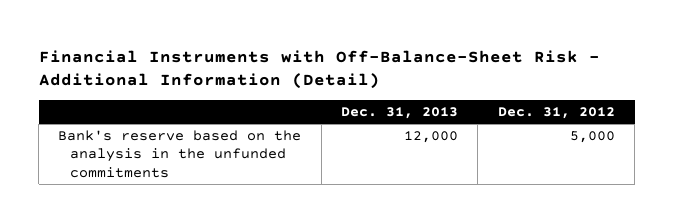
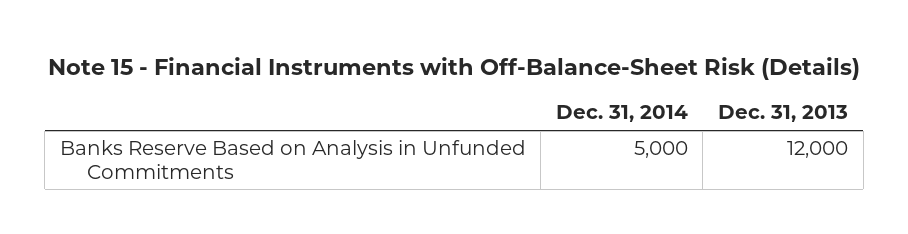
- Financial Instruments with Off-Balance-Sheet Risk - Additional Information (Detail)
+ Note 15 - Financial Instruments with Off-Balance-Sheet Risk (Details)
- | Dec. 31, 2013 | Dec. 31, 2012
+ | Dec. 31, 2014 | Dec. 31, 2013
- Bank's reserve based on the analysis in the unfunded commitments | 12,000 | 5,000
+ Banks Reserve Based on Analysis in Unfunded Commitments | 5,000 | 12,000

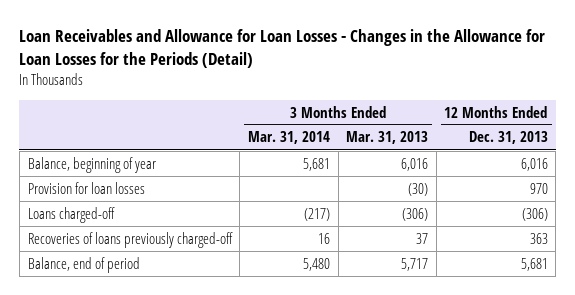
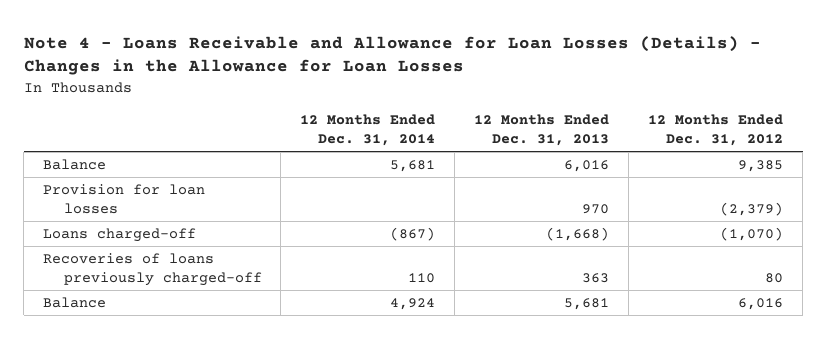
- Loan Receivables and Allowance for Loan Losses - Changes in the Allowance for Loan Losses for the Periods (Detail)
+ Note 4 - Loans Receivable and Allowance for Loan Losses (Details) - Changes in the Allowance for Loan Losses
- | 3 Months Ended Mar. 31, 2014 | 3 Months Ended Mar. 31, 2013 | 12 Months Ended Dec. 31, 2013
+ | 12 Months Ended Dec. 31, 2014 | 12 Months Ended Dec. 31, 2013 | 12 Months Ended Dec. 31, 2012
- Balance, beginning of year | 5,681 | 6,016 | 6,016
+ Balance | 5,681 | 6,016 | 9,385
- Loans charged-off | (217) | (306) | (306)
+ Loans charged-off | (867) | (1,668) | (1,070)
- Balance, end of period | 5,480 | 5,717 | 5,681
+ Balance | 4,924 | 5,681 | 6,016

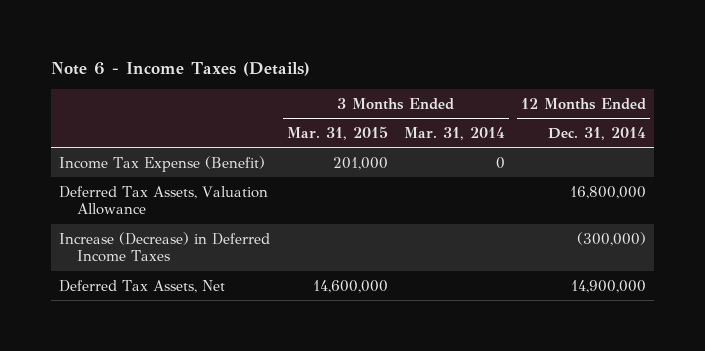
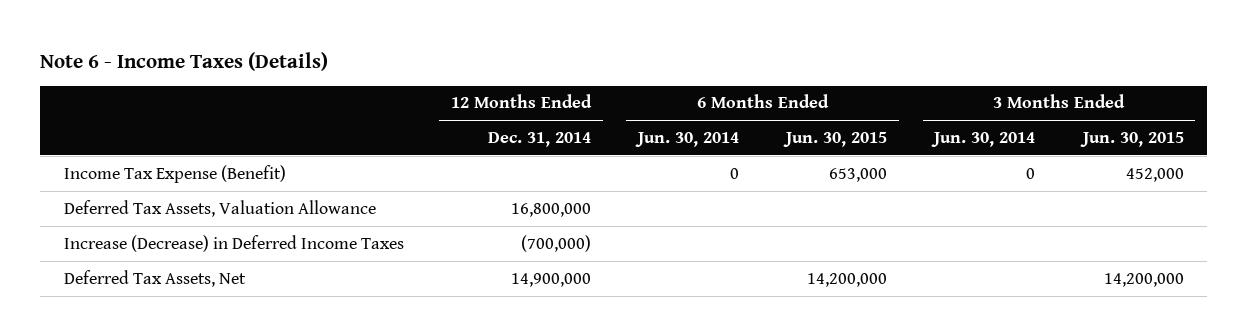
- | 3 Months Ended Mar. 31, 2015 | 3 Months Ended Mar. 31, 2014 | 12 Months Ended Dec. 31, 2014
+ | 12 Months Ended Dec. 31, 2014 | 6 Months Ended Jun. 30, 2014 | 6 Months Ended Jun. 30, 2015 | 3 Months Ended Jun. 30, 2014 | 3 Months Ended Jun. 30, 2015
- Increase (Decrease) in Deferred Income Taxes | | | (300,000)
+ Increase (Decrease) in Deferred Income Taxes | (700,000) | | | |

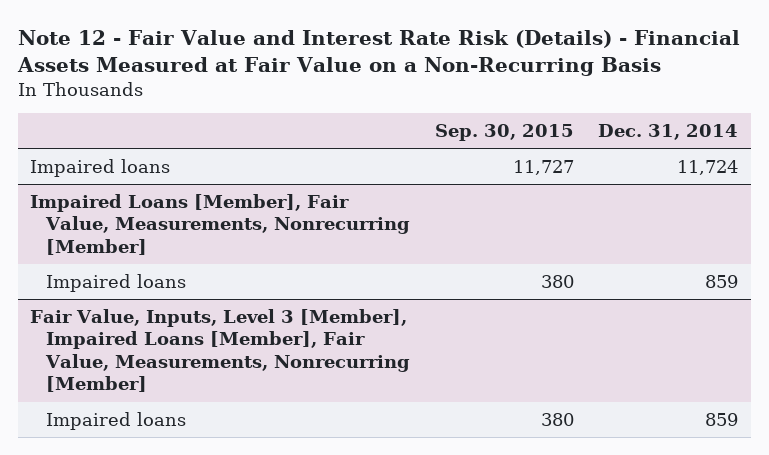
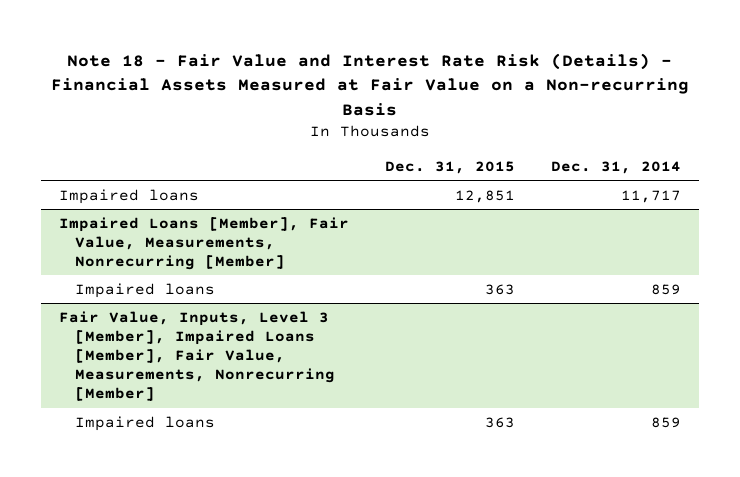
- Note 12 - Fair Value and Interest Rate Risk (Details) - Financial Assets Measured at Fair Value on a Non-Recurring Basis
+ Note 18 - Fair Value and Interest Rate Risk (Details) - Financial Assets Measured at Fair Value on a Non-recurring Basis
- | Sep. 30, 2015 | Dec. 31, 2014
+ | Dec. 31, 2015 | Dec. 31, 2014
- Impaired loans | 11,727 | 11,724
+ Impaired loans | 12,851 | 11,717

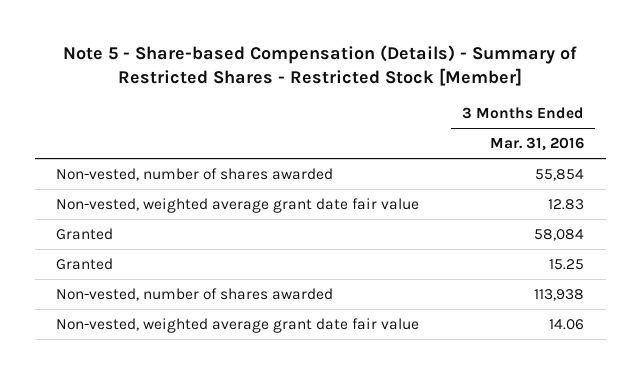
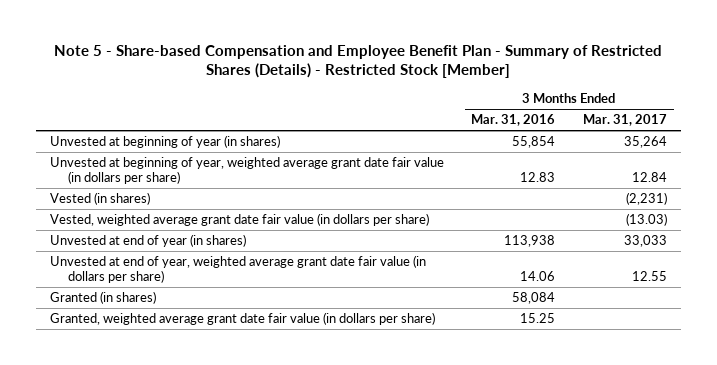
- Note 5 - Share-based Compensation (Details) - Summary of Restricted Shares - Restricted Stock [Member]
+ Note 5 - Share-based Compensation and Employee Benefit Plan - Summary of Restricted Shares (Details) - Restricted Stock [Member]
- | 3 Months Ended Mar. 31, 2016
+ | 3 Months Ended Mar. 31, 2016 | 3 Months Ended Mar. 31, 2017
- Non-vested, number of shares awarded | 55,854
- Non-vested, weighted average grant date fair value | 12.83
- Granted | 58,084
- Granted | 15.25
- Non-vested, number of shares awarded | 113,938
- Non-vested, weighted average grant date fair value | 14.06
+ Unvested at beginning of year (in shares) | 55,854 | 35,264
+ Unvested at beginning of year, weighted average grant date fair value (in dollars per share) | 12.83 | 12.84
+ Vested (in shares) | | (2,231)
+ Vested, weighted average grant date fair value (in dollars per share) | | (13.03)
+ Unvested at end of year (in shares) | 113,938 | 33,033
+ Unvested at end of year, weighted average grant date fair value (in dollars per share) | 14.06 | 12.55
+ Granted (in shares) | 58,084 |
+ Granted, weighted average grant date fair value (in dollars per share) | 15.25 |

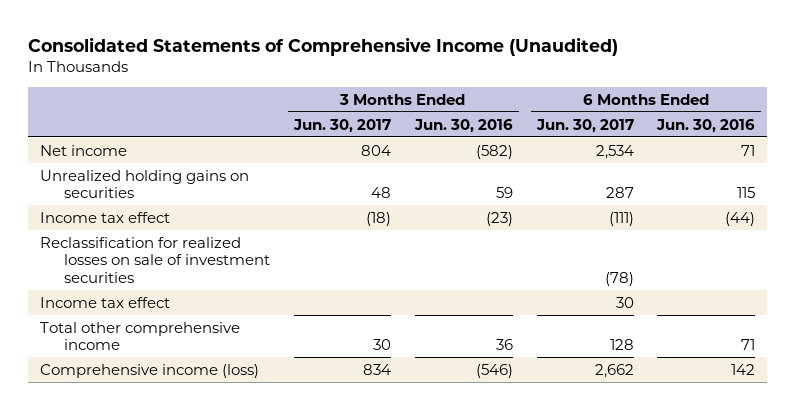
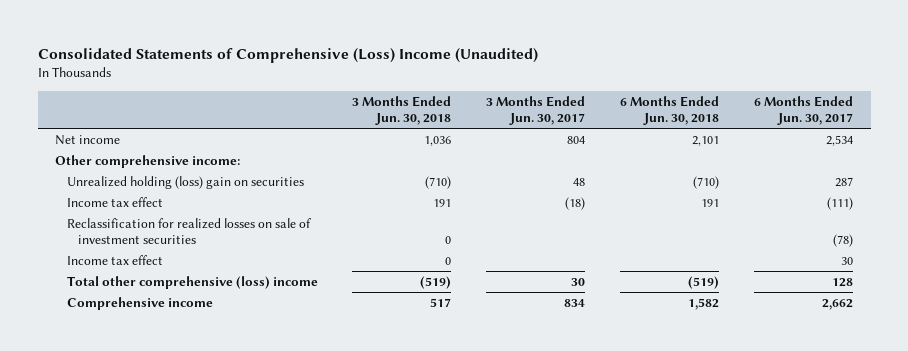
- Consolidated Statements of Comprehensive Income (Unaudited)
+ Consolidated Statements of Comprehensive (Loss) Income (Unaudited)
- | 3 Months Ended Jun. 30, 2017 | 3 Months Ended Jun. 30, 2016 | 6 Months Ended Jun. 30, 2017 | 6 Months Ended Jun. 30, 2016
+ | 3 Months Ended Jun. 30, 2018 | 3 Months Ended Jun. 30, 2017 | 6 Months Ended Jun. 30, 2018 | 6 Months Ended Jun. 30, 2017
- Unrealized holding gains on securities | 48 | 59 | 287 | 115
+ Other comprehensive income:
+ Unrealized holding (loss) gain on securities | (710) | 48 | (710) | 287
- Total other comprehensive income | 30 | 36 | 128 | 71
- Comprehensive income (loss) | 834 | (546) | 2,662 | 142
+ Total other comprehensive (loss) income | (519) | 30 | (519) | 128
+ Comprehensive income | 517 | 834 | 1,582 | 2,662

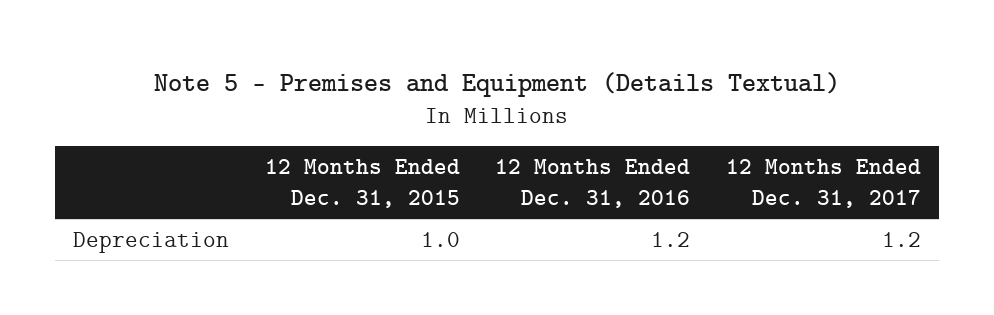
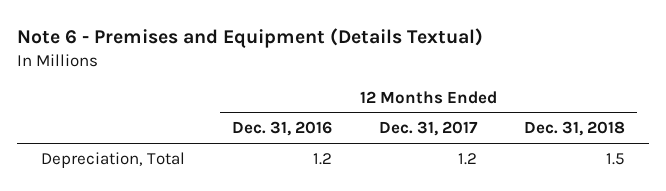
- Note 5 - Premises and Equipment (Details Textual)
+ Note 6 - Premises and Equipment (Details Textual)
- | 12 Months Ended Dec. 31, 2015 | 12 Months Ended Dec. 31, 2016 | 12 Months Ended Dec. 31, 2017
+ | 12 Months Ended Dec. 31, 2016 | 12 Months Ended Dec. 31, 2017 | 12 Months Ended Dec. 31, 2018
- Depreciation | 1.0 | 1.2 | 1.2
+ Depreciation, Total | 1.2 | 1.2 | 1.5

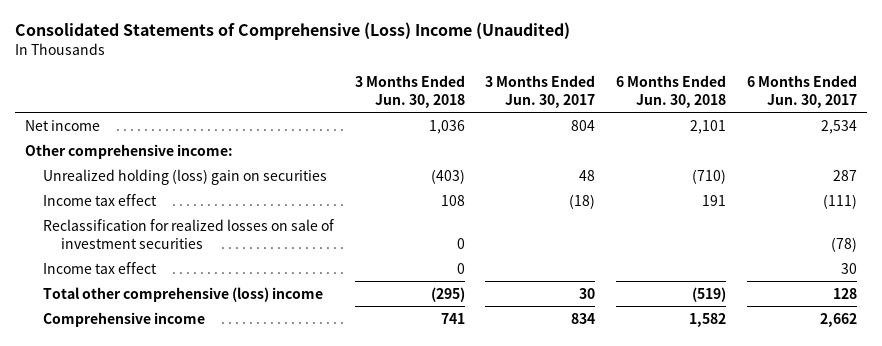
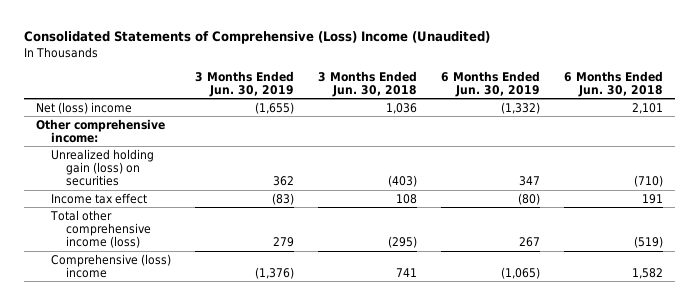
- | 3 Months Ended Jun. 30, 2018 | 3 Months Ended Jun. 30, 2017 | 6 Months Ended Jun. 30, 2018 | 6 Months Ended Jun. 30, 2017
+ | 3 Months Ended Jun. 30, 2019 | 3 Months Ended Jun. 30, 2018 | 6 Months Ended Jun. 30, 2019 | 6 Months Ended Jun. 30, 2018
- Net income | 1,036 | 804 | 2,101 | 2,534
+ Net (loss) income | (1,655) | 1,036 | (1,332) | 2,101
- Unrealized holding (loss) gain on securities | (403) | 48 | (710) | 287
+ Unrealized holding gain (loss) on securities | 362 | (403) | 347 | (710)
- Reclassification for realized losses on sale of investment securities | 0 | | | (78)
- Income tax effect | 0 | | | 30
- Total other comprehensive (loss) income | (295) | 30 | (519) | 128
- Comprehensive income | 741 | 834 | 1,582 | 2,662
+ Total other comprehensive income (loss) | 279 | (295) | 267 | (519)
+ Comprehensive (loss) income | (1,376) | 741 | (1,065) | 1,582

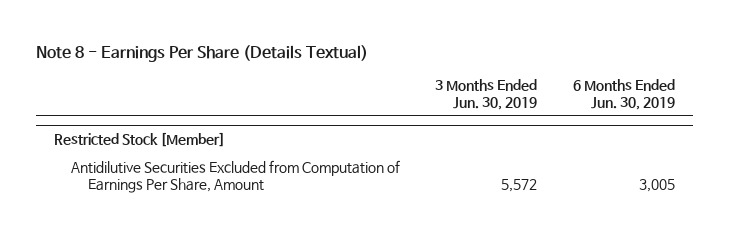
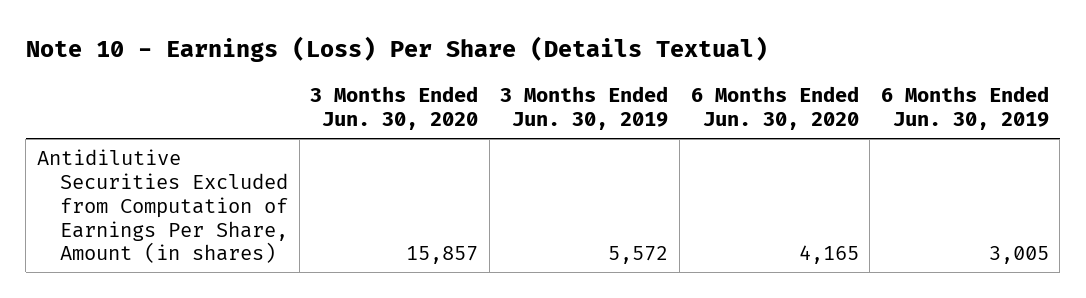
- Note 8 - Earnings Per Share (Details Textual)
+ Note 10 - Earnings (Loss) Per Share (Details Textual)
- | 3 Months Ended Jun. 30, 2019 | 6 Months Ended Jun. 30, 2019
+ | 3 Months Ended Jun. 30, 2020 | 3 Months Ended Jun. 30, 2019 | 6 Months Ended Jun. 30, 2020 | 6 Months Ended Jun. 30, 2019
- Restricted Stock [Member]
- Antidilutive Securities Excluded from Computation of Earnings Per Share, Amount | 5,572 | 3,005
+ Antidilutive Securities Excluded from Computation of Earnings Per Share, Amount (in shares) | 15,857 | 5,572 | 4,165 | 3,005

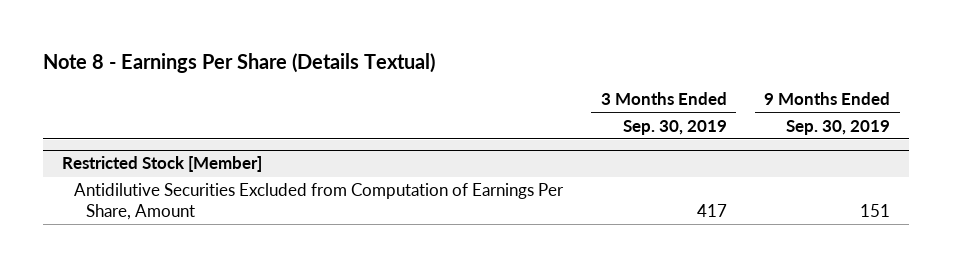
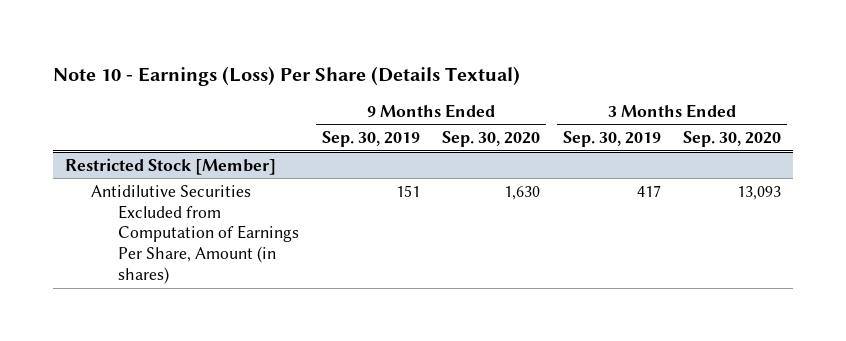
- Note 8 - Earnings Per Share (Details Textual)
+ Note 10 - Earnings (Loss) Per Share (Details Textual)
- | 3 Months Ended Sep. 30, 2019 | 9 Months Ended Sep. 30, 2019
+ | 9 Months Ended Sep. 30, 2019 | 9 Months Ended Sep. 30, 2020 | 3 Months Ended Sep. 30, 2019 | 3 Months Ended Sep. 30, 2020
@ Restricted Stock [Member]
- Antidilutive Securities Excluded from Computation of Earnings Per Share, Amount | 417 | 151
+ Antidilutive Securities Excluded from Computation of Earnings Per Share, Amount (in shares) | 151 | 1,630 | 417 | 13,093

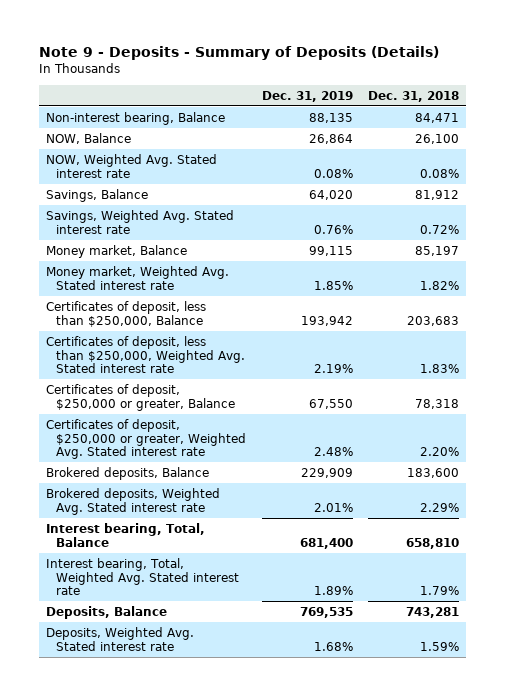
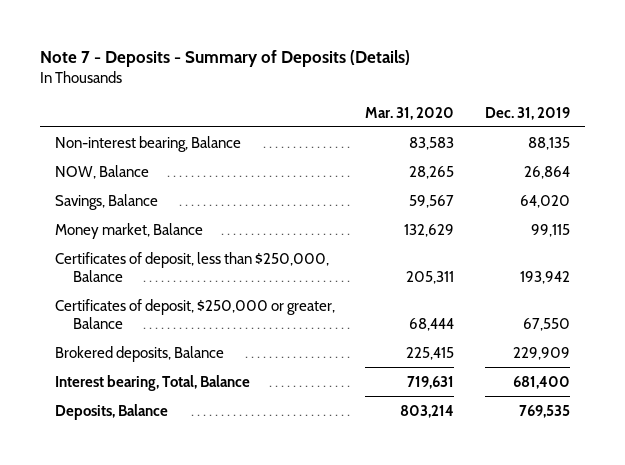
- Note 9 - Deposits - Summary of Deposits (Details)
+ Note 7 - Deposits - Summary of Deposits (Details)
- | Dec. 31, 2019 | Dec. 31, 2018
+ | Mar. 31, 2020 | Dec. 31, 2019
- NOW, Weighted Avg. Stated interest rate | 0.08% | 0.08%
- Savings, Weighted Avg. Stated interest rate | 0.76% | 0.72%
- Money market, Weighted Avg. Stated interest rate | 1.85% | 1.82%
- Certificates of deposit, less than $250,000, Weighted Avg. Stated interest rate | 2.19% | 1.83%
- Certificates of deposit, $250,000 or greater, Weighted Avg. Stated interest rate | 2.48% | 2.20%
- Brokered deposits, Weighted Avg. Stated interest rate | 2.01% | 2.29%
- Interest bearing, Total, Weighted Avg. Stated interest rate | 1.89% | 1.79%
- Deposits, Weighted Avg. Stated interest rate | 1.68% | 1.59%

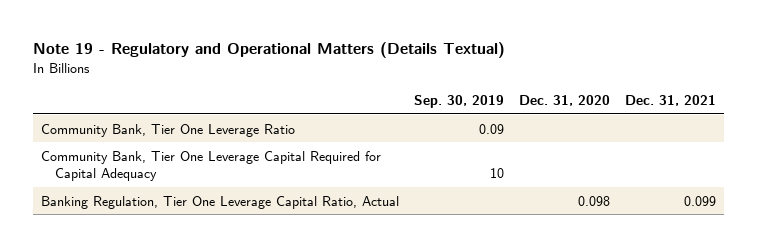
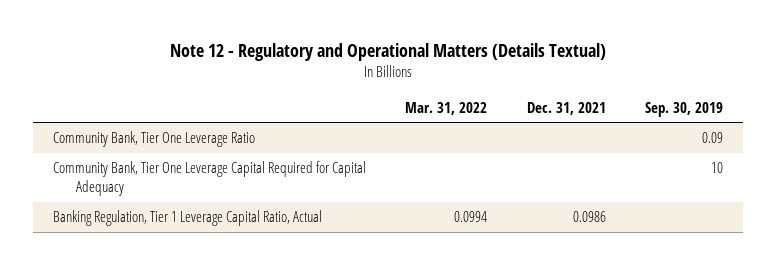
- Note 19 - Regulatory and Operational Matters (Details Textual)
+ Note 12 - Regulatory and Operational Matters (Details Textual)
- | Sep. 30, 2019 | Dec. 31, 2020 | Dec. 31, 2021
+ | Mar. 31, 2022 | Dec. 31, 2021 | Sep. 30, 2019
- Banking Regulation, Tier One Leverage Capital Ratio, Actual | | 0.098 | 0.099
+ Banking Regulation, Tier 1 Leverage Capital Ratio, Actual | 0.0994 | 0.0986 |

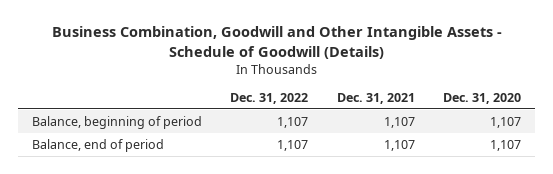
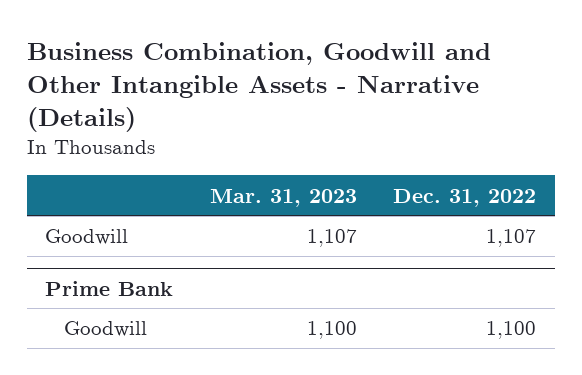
- Business Combination, Goodwill and Other Intangible Assets - Schedule of Goodwill (Details)
+ Business Combination, Goodwill and Other Intangible Assets - Narrative (Details)
- | Dec. 31, 2022 | Dec. 31, 2021 | Dec. 31, 2020
+ | Mar. 31, 2023 | Dec. 31, 2022
- Balance, beginning of period | 1,107 | 1,107 | 1,107
- Balance, end of period | 1,107 | 1,107 | 1,107
+ Goodwill | 1,107 | 1,107
+ Prime Bank
+ Goodwill | 1,100 | 1,100

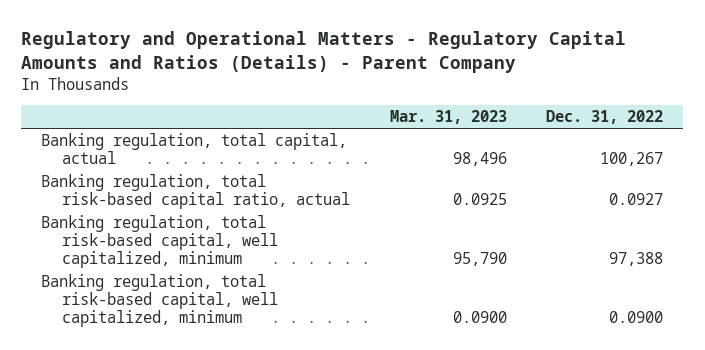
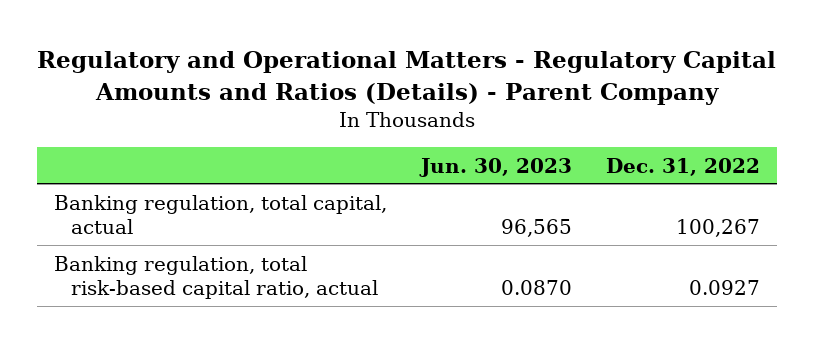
- | Mar. 31, 2023 | Dec. 31, 2022
+ | Jun. 30, 2023 | Dec. 31, 2022
- Banking regulation, total risk-based capital, well capitalized, minimum | 95,790 | 97,388
- Banking regulation, total risk-based capital, well capitalized, minimum | 0.0900 | 0.0900

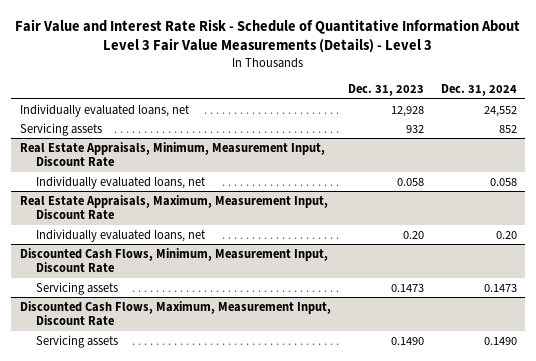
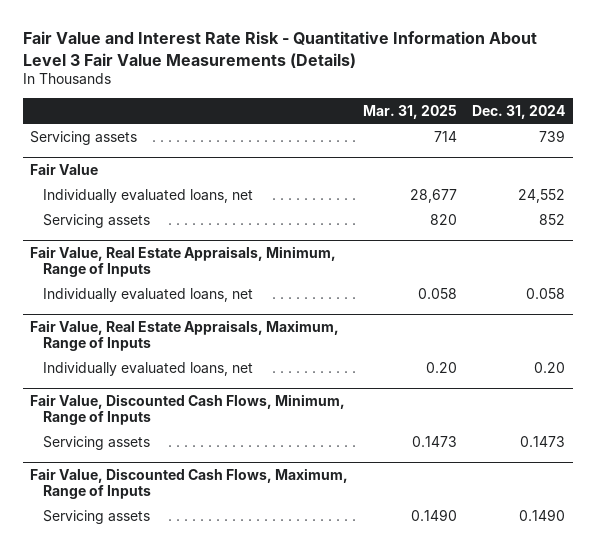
- Fair Value and Interest Rate Risk - Schedule of Quantitative Information About Level 3 Fair Value Measurements (Details) - Level 3
+ Fair Value and Interest Rate Risk - Quantitative Information About Level 3 Fair Value Measurements (Details)
- | Dec. 31, 2023 | Dec. 31, 2024
+ | Mar. 31, 2025 | Dec. 31, 2024
+ Servicing assets | 714 | 739
+ Fair Value
- Real Estate Appraisals, Minimum, Measurement Input, Discount Rate
+ Fair Value, Real Estate Appraisals, Minimum, Range of Inputs
- Real Estate Appraisals, Maximum, Measurement Input, Discount Rate
+ Fair Value, Real Estate Appraisals, Maximum, Range of Inputs
- Discounted Cash Flows, Minimum, Measurement Input, Discount Rate
+ Fair Value, Discounted Cash Flows, Minimum, Range of Inputs
- Discounted Cash Flows, Maximum, Measurement Input, Discount Rate
+ Fair Value, Discounted Cash Flows, Maximum, Range of Inputs

